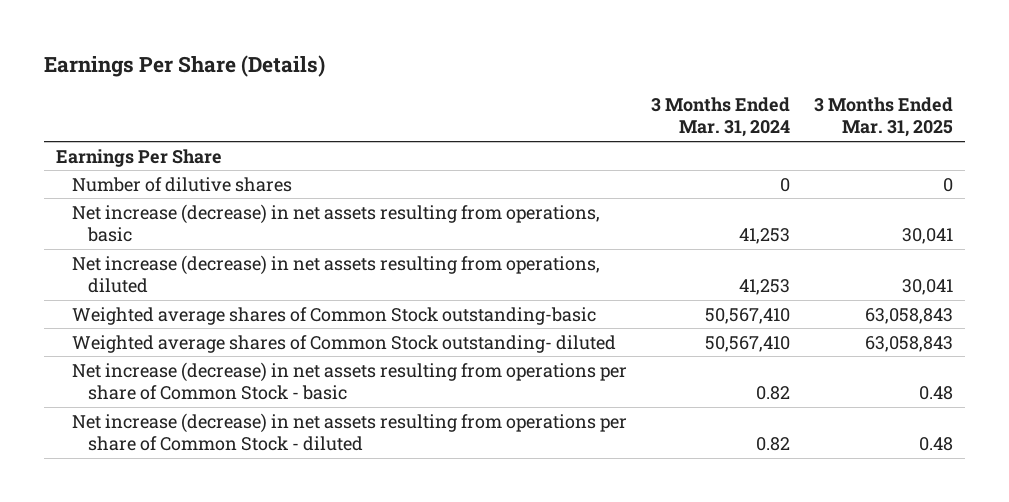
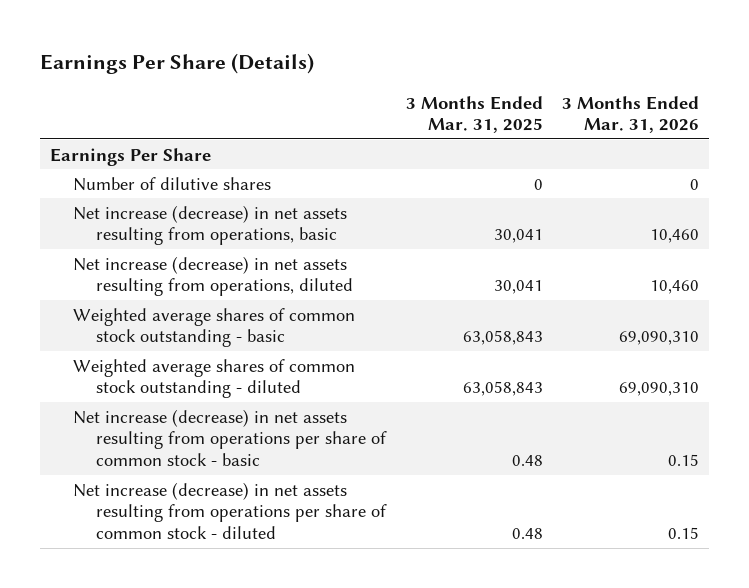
- | 3 Months Ended Mar. 31, 2024 | 3 Months Ended Mar. 31, 2025
+ | 3 Months Ended Mar. 31, 2025 | 3 Months Ended Mar. 31, 2026
- Weighted average shares of Common Stock outstanding-basic | 50,567,410 | 63,058,843
- Weighted average shares of Common Stock outstanding- diluted | 50,567,410 | 63,058,843
- Net increase (decrease) in net assets resulting from operations per share of Common Stock - basic | 0.82 | 0.48
- Net increase (decrease) in net assets resulting from operations per share of Common Stock - diluted | 0.82 | 0.48
+ Weighted average shares of common stock outstanding - basic | 63,058,843 | 69,090,310
+ Weighted average shares of common stock outstanding - diluted | 63,058,843 | 69,090,310
+ Net increase (decrease) in net assets resulting from operations per share of common stock - basic | 0.48 | 0.15
+ Net increase (decrease) in net assets resulting from operations per share of common stock - diluted | 0.48 | 0.15

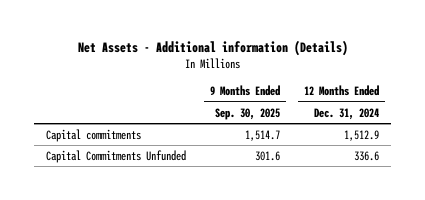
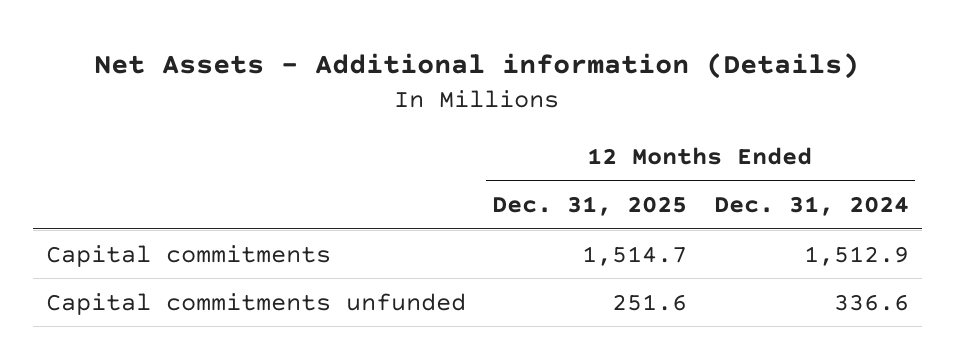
- | 9 Months Ended Sep. 30, 2025 | 12 Months Ended Dec. 31, 2024
+ | 12 Months Ended Dec. 31, 2025 | 12 Months Ended Dec. 31, 2024
- Capital Commitments Unfunded | 301.6 | 336.6
+ Capital commitments unfunded | 251.6 | 336.6

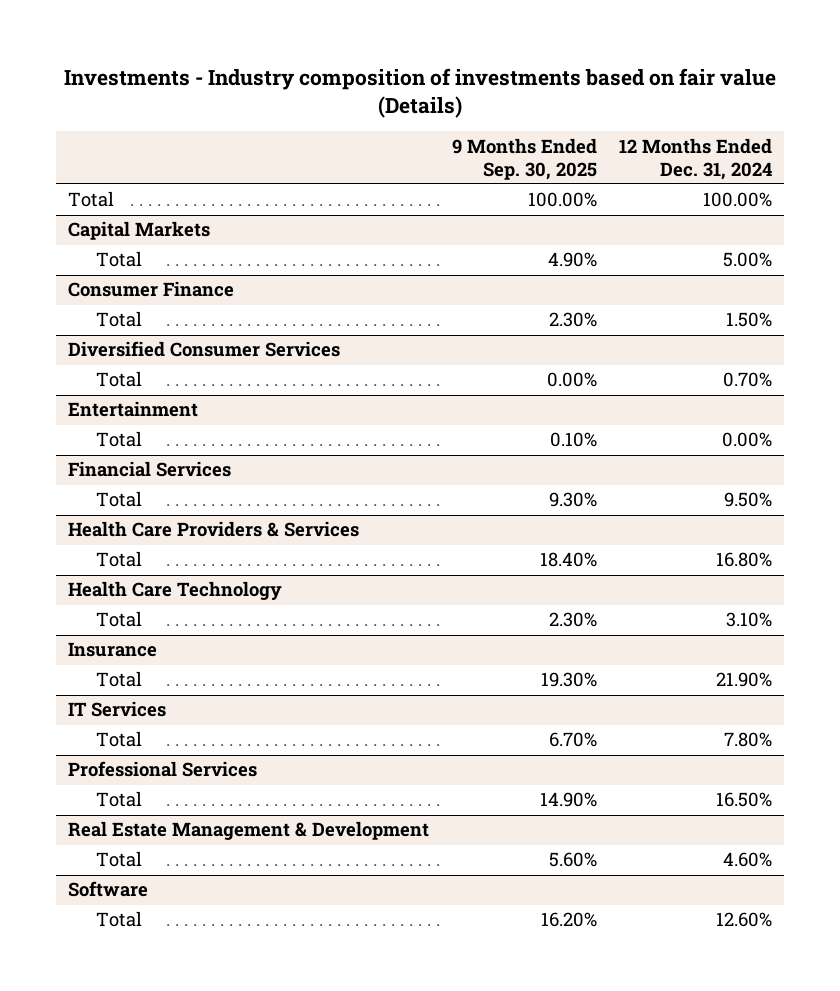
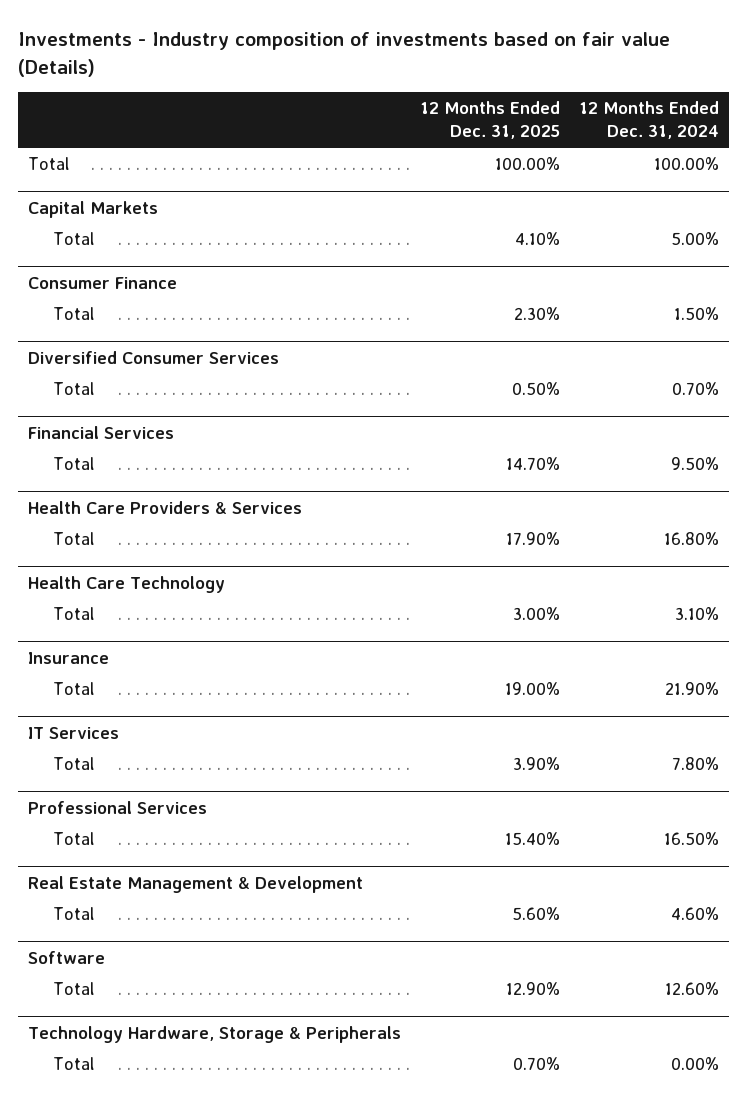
- | 9 Months Ended Sep. 30, 2025 | 12 Months Ended Dec. 31, 2024
+ | 12 Months Ended Dec. 31, 2025 | 12 Months Ended Dec. 31, 2024
- Entertainment
- Total | 0.10% | 0.00%
+ Technology Hardware, Storage & Peripherals
+ Total | 0.70% | 0.00%

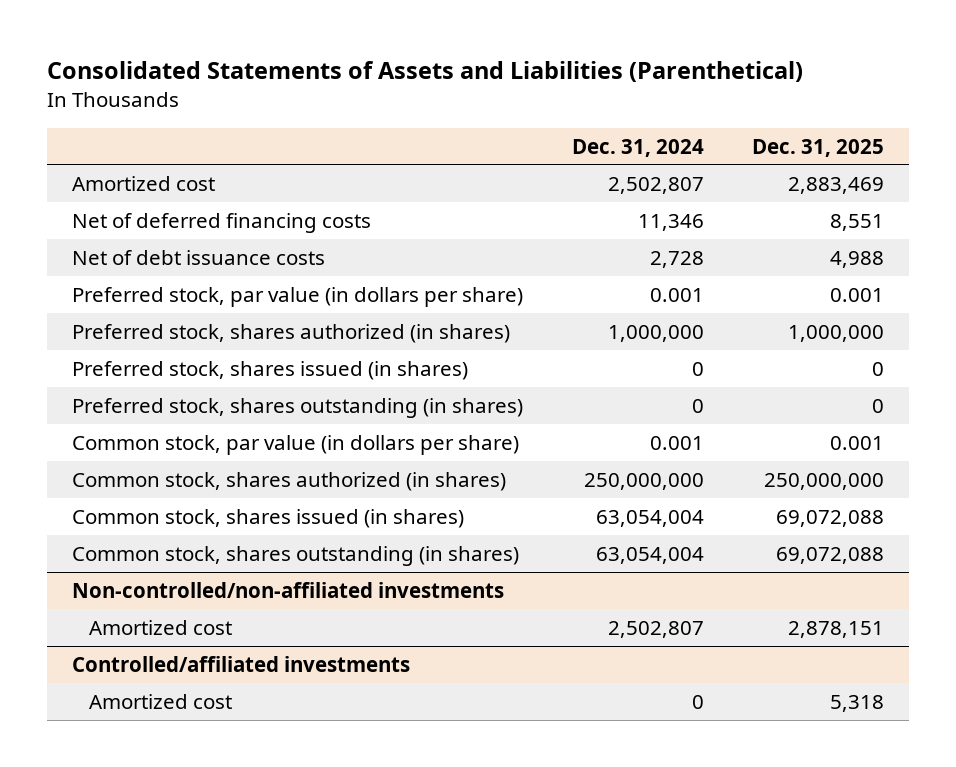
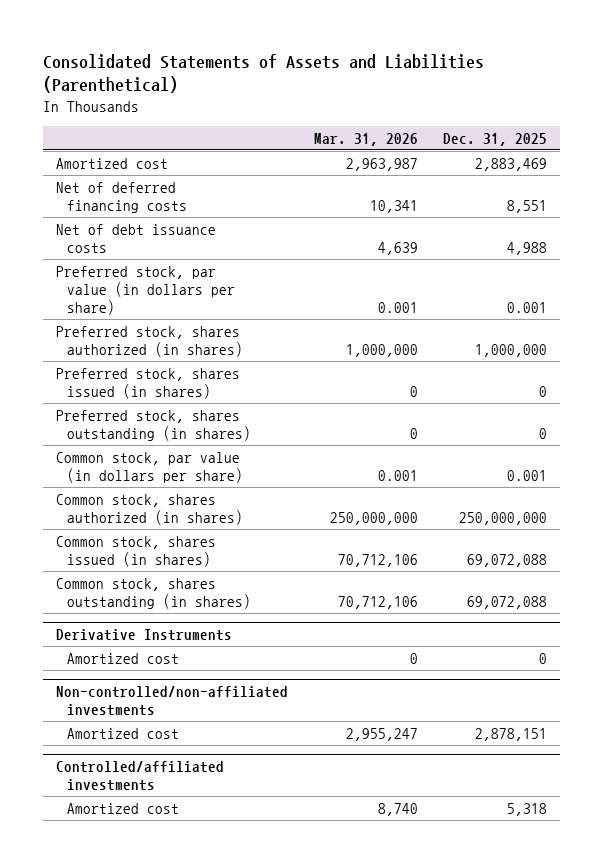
- | Dec. 31, 2024 | Dec. 31, 2025
+ | Mar. 31, 2026 | Dec. 31, 2025
+ Derivative Instruments
+ Amortized cost | 0 | 0

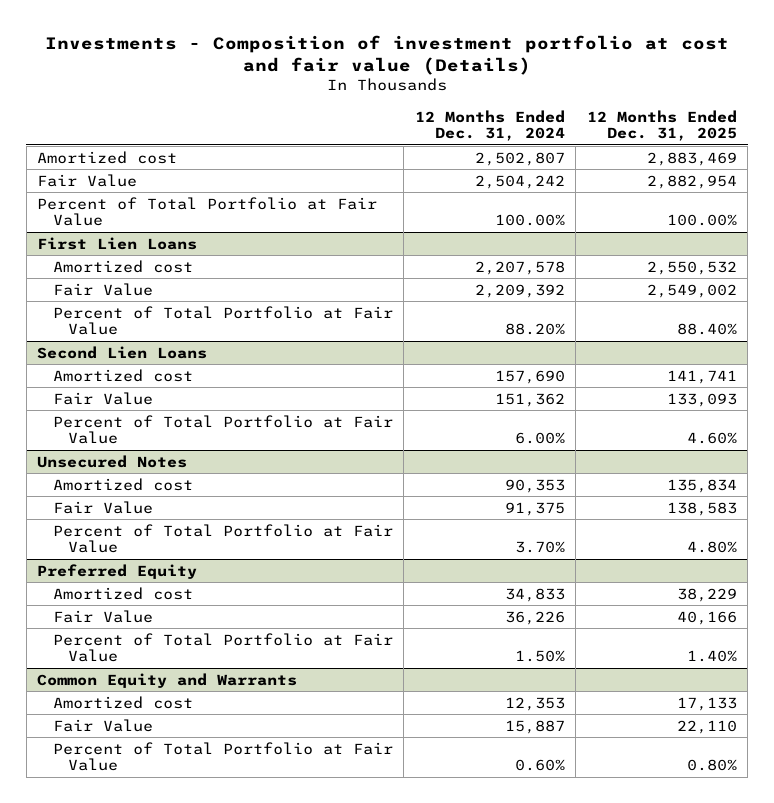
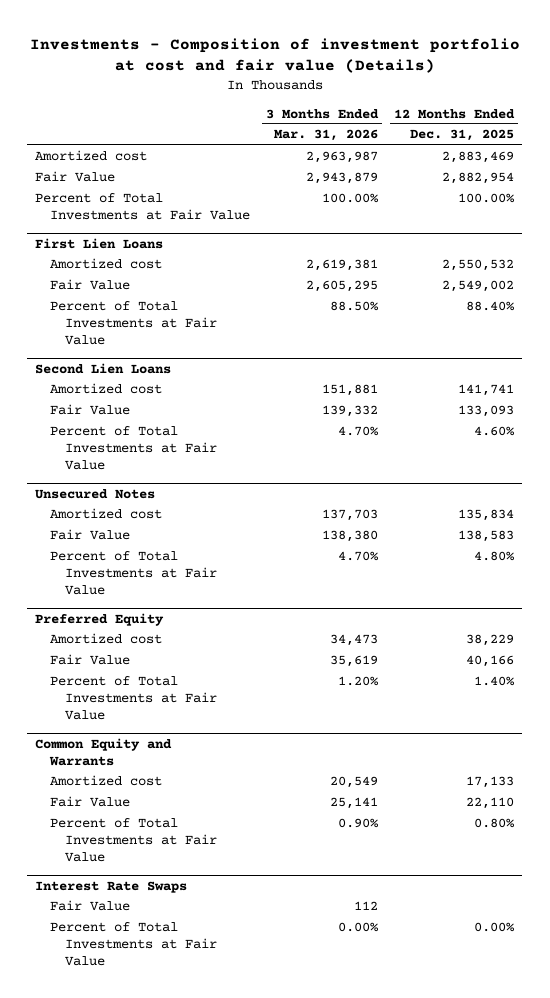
- | 12 Months Ended Dec. 31, 2024 | 12 Months Ended Dec. 31, 2025
+ | 3 Months Ended Mar. 31, 2026 | 12 Months Ended Dec. 31, 2025
- Percent of Total Portfolio at Fair Value | 100.00% | 100.00%
+ Percent of Total Investments at Fair Value | 100.00% | 100.00%
@ First Lien Loans
- Percent of Total Portfolio at Fair Value | 88.20% | 88.40%
+ Percent of Total Investments at Fair Value | 88.50% | 88.40%
@ Second Lien Loans
- Percent of Total Portfolio at Fair Value | 6.00% | 4.60%
+ Percent of Total Investments at Fair Value | 4.70% | 4.60%
@ Unsecured Notes
- Percent of Total Portfolio at Fair Value | 3.70% | 4.80%
+ Percent of Total Investments at Fair Value | 4.70% | 4.80%
@ Preferred Equity
- Percent of Total Portfolio at Fair Value | 1.50% | 1.40%
+ Percent of Total Investments at Fair Value | 1.20% | 1.40%
@ Common Equity and Warrants
- Percent of Total Portfolio at Fair Value | 0.60% | 0.80%
+ Percent of Total Investments at Fair Value | 0.90% | 0.80%
+ Interest Rate Swaps
+ Fair Value | 112 |
+ Percent of Total Investments at Fair Value | 0.00% | 0.00%

